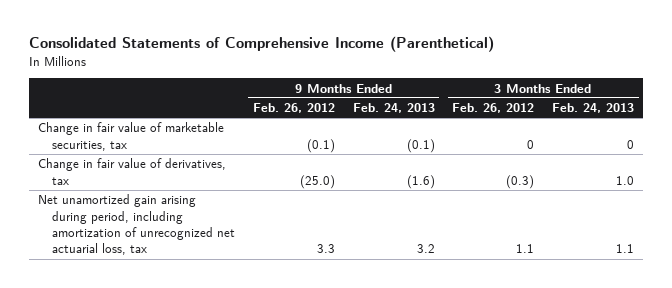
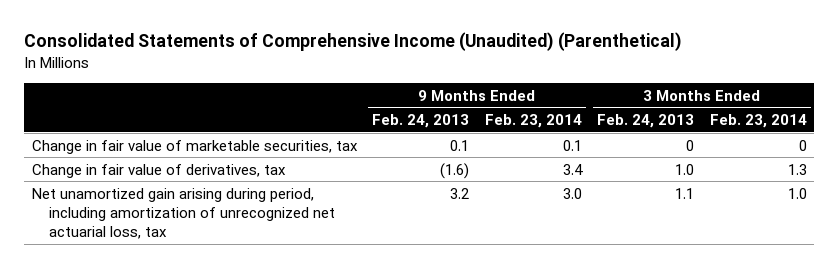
- Consolidated Statements of Comprehensive Income (Parenthetical)
+ Consolidated Statements of Comprehensive Income (Unaudited) (Parenthetical)
- | 9 Months Ended Feb. 26, 2012 | 9 Months Ended Feb. 24, 2013 | 3 Months Ended Feb. 26, 2012 | 3 Months Ended Feb. 24, 2013
+ | 9 Months Ended Feb. 24, 2013 | 9 Months Ended Feb. 23, 2014 | 3 Months Ended Feb. 24, 2013 | 3 Months Ended Feb. 23, 2014
- Change in fair value of marketable securities, tax | (0.1) | (0.1) | 0 | 0
+ Change in fair value of marketable securities, tax | 0.1 | 0.1 | 0 | 0

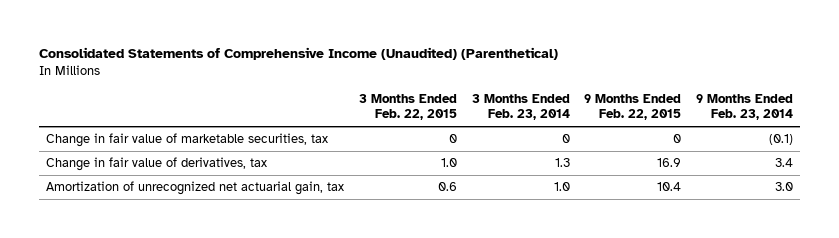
- | 9 Months Ended Feb. 24, 2013 | 9 Months Ended Feb. 23, 2014 | 3 Months Ended Feb. 24, 2013 | 3 Months Ended Feb. 23, 2014
+ | 3 Months Ended Feb. 22, 2015 | 3 Months Ended Feb. 23, 2014 | 9 Months Ended Feb. 22, 2015 | 9 Months Ended Feb. 23, 2014
- Change in fair value of marketable securities, tax | 0.1 | 0.1 | 0 | 0
+ Change in fair value of marketable securities, tax | 0 | 0 | 0 | (0.1)
- Net unamortized gain arising during period, including amortization of unrecognized net actuarial loss, tax | 3.2 | 3.0 | 1.1 | 1.0
+ Amortization of unrecognized net actuarial gain, tax | 0.6 | 1.0 | 10.4 | 3.0

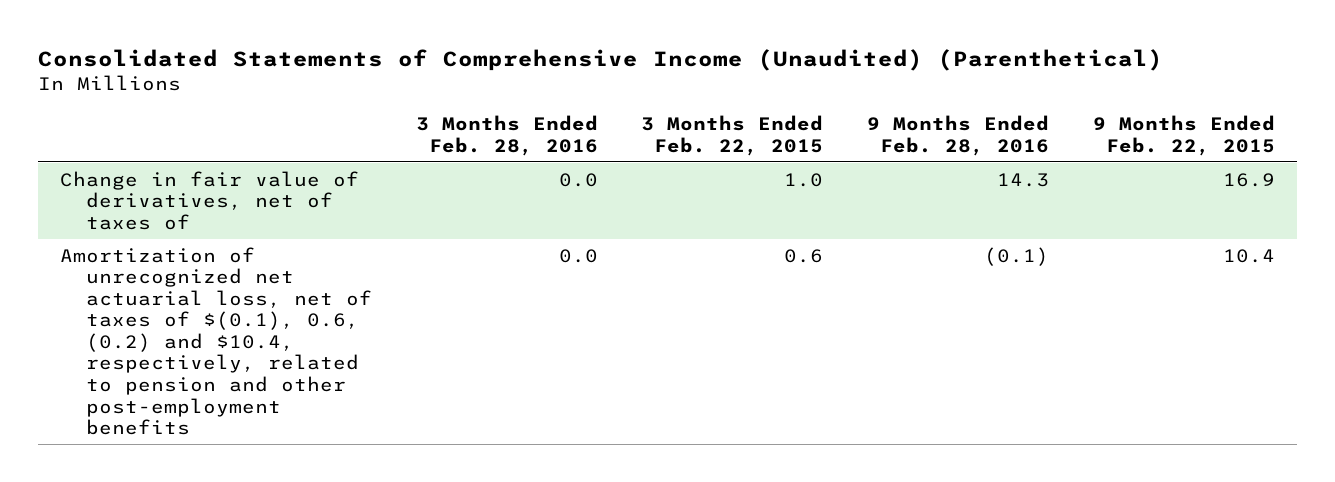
- | 3 Months Ended Feb. 22, 2015 | 3 Months Ended Feb. 23, 2014 | 9 Months Ended Feb. 22, 2015 | 9 Months Ended Feb. 23, 2014
+ | 3 Months Ended Feb. 28, 2016 | 3 Months Ended Feb. 22, 2015 | 9 Months Ended Feb. 28, 2016 | 9 Months Ended Feb. 22, 2015
- Change in fair value of marketable securities, tax | 0 | 0 | 0 | (0.1)
- Change in fair value of derivatives, tax | 1.0 | 1.3 | 16.9 | 3.4
- Amortization of unrecognized net actuarial gain, tax | 0.6 | 1.0 | 10.4 | 3.0
+ Change in fair value of derivatives, net of taxes of | 0.0 | 1.0 | 14.3 | 16.9
+ Amortization of unrecognized net actuarial loss, net of taxes of $(0.1), 0.6, (0.2) and $10.4, respectively, related to pension and other post-employment benefits | 0.0 | 0.6 | (0.1) | 10.4

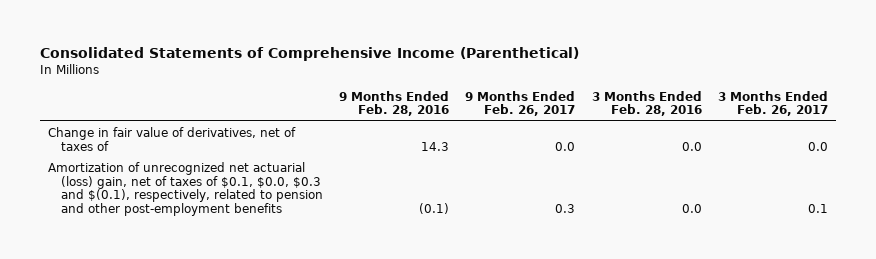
- Consolidated Statements of Comprehensive Income (Unaudited) (Parenthetical)
+ Consolidated Statements of Comprehensive Income (Parenthetical)
- | 3 Months Ended Feb. 28, 2016 | 3 Months Ended Feb. 22, 2015 | 9 Months Ended Feb. 28, 2016 | 9 Months Ended Feb. 22, 2015
+ | 9 Months Ended Feb. 28, 2016 | 9 Months Ended Feb. 26, 2017 | 3 Months Ended Feb. 28, 2016 | 3 Months Ended Feb. 26, 2017
- Amortization of unrecognized net actuarial loss, net of taxes of $(0.1), 0.6, (0.2) and $10.4, respectively, related to pension and other post-employment benefits | 0.0 | 0.6 | (0.1) | 10.4
+ Amortization of unrecognized net actuarial (loss) gain, net of taxes of $0.1, $0.0, $0.3 and $(0.1), respectively, related to pension and other post-employment benefits | (0.1) | 0.3 | 0.0 | 0.1

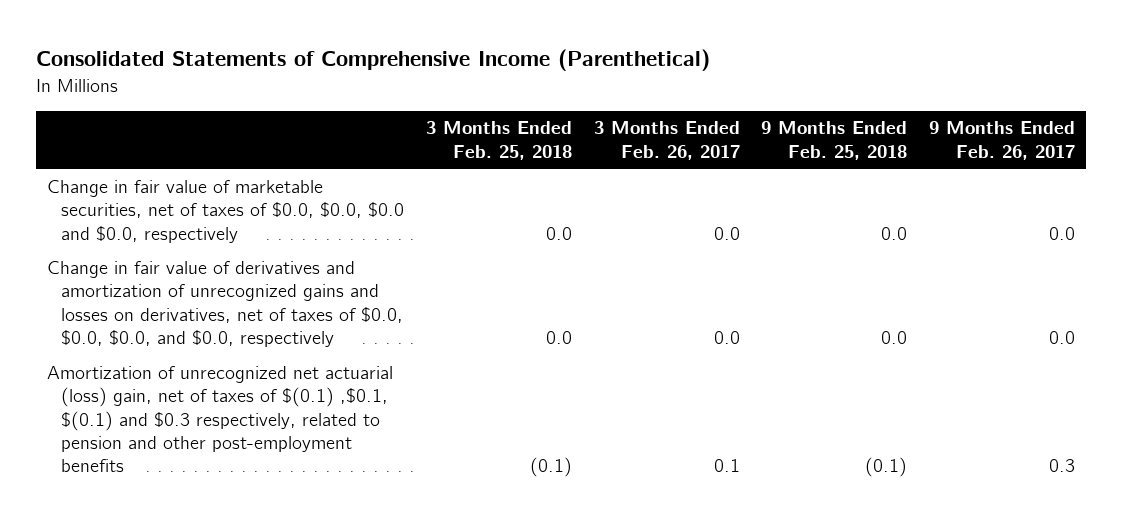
- | 9 Months Ended Feb. 28, 2016 | 9 Months Ended Feb. 26, 2017 | 3 Months Ended Feb. 28, 2016 | 3 Months Ended Feb. 26, 2017
+ | 3 Months Ended Feb. 25, 2018 | 3 Months Ended Feb. 26, 2017 | 9 Months Ended Feb. 25, 2018 | 9 Months Ended Feb. 26, 2017
- Change in fair value of derivatives, net of taxes of | 14.3 | 0.0 | 0.0 | 0.0
- Amortization of unrecognized net actuarial (loss) gain, net of taxes of $0.1, $0.0, $0.3 and $(0.1), respectively, related to pension and other post-employment benefits | (0.1) | 0.3 | 0.0 | 0.1
+ Change in fair value of marketable securities, net of taxes of $0.0, $0.0, $0.0 and $0.0, respectively | 0.0 | 0.0 | 0.0 | 0.0
+ Change in fair value of derivatives and amortization of unrecognized gains and losses on derivatives, net of taxes of $0.0, $0.0, $0.0, and $0.0, respectively | 0.0 | 0.0 | 0.0 | 0.0
+ Amortization of unrecognized net actuarial (loss) gain, net of taxes of $(0.1) ,$0.1, $(0.1) and $0.3 respectively, related to pension and other post-employment benefits | (0.1) | 0.1 | (0.1) | 0.3

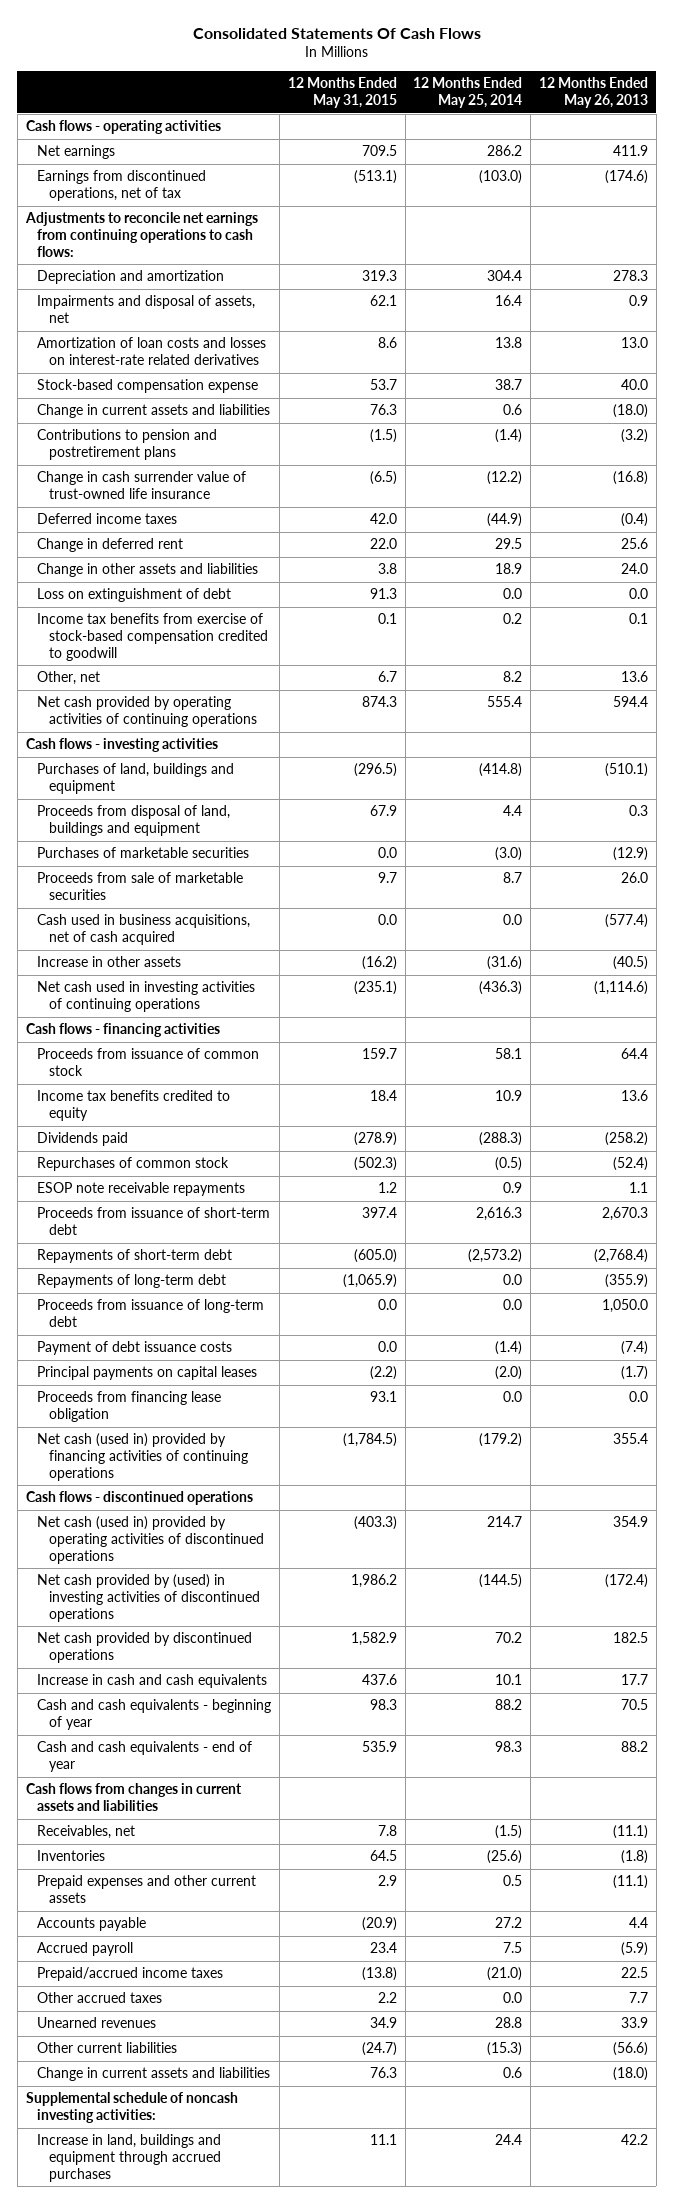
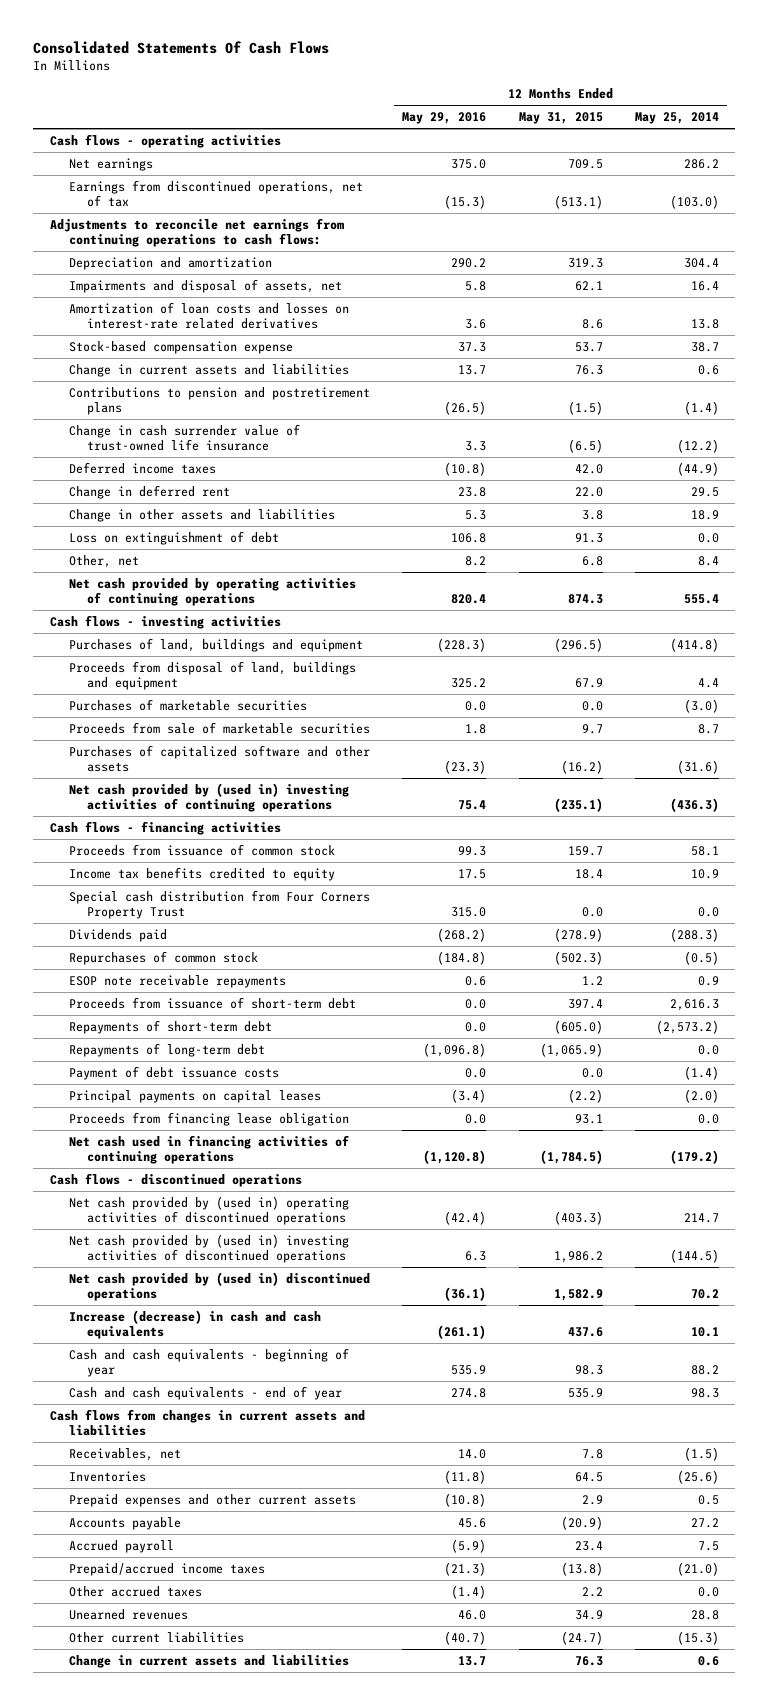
- | 12 Months Ended May 31, 2015 | 12 Months Ended May 25, 2014 | 12 Months Ended May 26, 2013
+ | 12 Months Ended May 29, 2016 | 12 Months Ended May 31, 2015 | 12 Months Ended May 25, 2014
- Income tax benefits from exercise of stock-based compensation credited to goodwill | 0.1 | 0.2 | 0.1
- Other, net | 6.7 | 8.2 | 13.6
+ Other, net | 8.2 | 6.8 | 8.4
- Cash used in business acquisitions, net of cash acquired | 0.0 | 0.0 | (577.4)
- Increase in other assets | (16.2) | (31.6) | (40.5)
- Net cash used in investing activities of continuing operations | (235.1) | (436.3) | (1,114.6)
+ Purchases of capitalized software and other assets | (23.3) | (16.2) | (31.6)
+ Net cash provided by (used in) investing activities of continuing operations | 75.4 | (235.1) | (436.3)
+ Special cash distribution from Four Corners Property Trust | 315.0 | 0.0 | 0.0
- Proceeds from issuance of long-term debt | 0.0 | 0.0 | 1,050.0
- Net cash (used in) provided by financing activities of continuing operations | (1,784.5) | (179.2) | 355.4
+ Net cash used in financing activities of continuing operations | (1,120.8) | (1,784.5) | (179.2)
- Net cash (used in) provided by operating activities of discontinued operations | (403.3) | 214.7 | 354.9
- Net cash provided by (used) in investing activities of discontinued operations | 1,986.2 | (144.5) | (172.4)
- Net cash provided by discontinued operations | 1,582.9 | 70.2 | 182.5
- Increase in cash and cash equivalents | 437.6 | 10.1 | 17.7
+ Net cash provided by (used in) operating activities of discontinued operations | (42.4) | (403.3) | 214.7
+ Net cash provided by (used in) investing activities of discontinued operations | 6.3 | 1,986.2 | (144.5)
+ Net cash provided by (used in) discontinued operations | (36.1) | 1,582.9 | 70.2
+ Increase (decrease) in cash and cash equivalents | (261.1) | 437.6 | 10.1
- Supplemental schedule of noncash investing activities:
- Increase in land, buildings and equipment through accrued purchases | 11.1 | 24.4 | 42.2

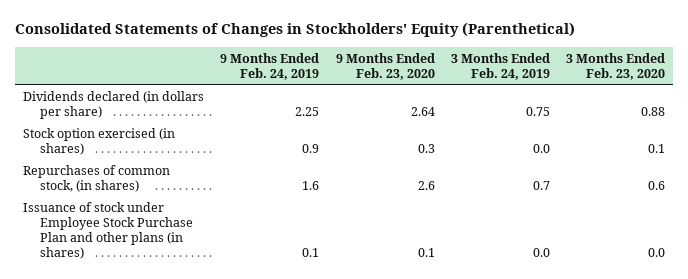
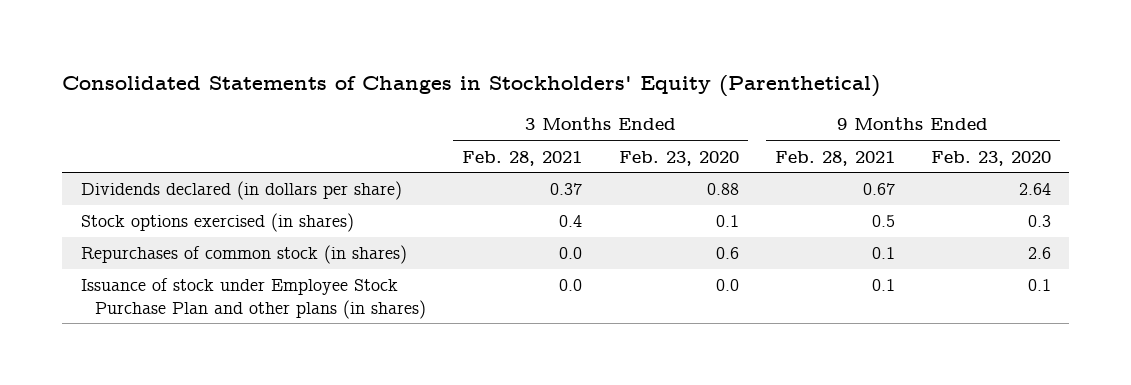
- | 9 Months Ended Feb. 24, 2019 | 9 Months Ended Feb. 23, 2020 | 3 Months Ended Feb. 24, 2019 | 3 Months Ended Feb. 23, 2020
+ | 3 Months Ended Feb. 28, 2021 | 3 Months Ended Feb. 23, 2020 | 9 Months Ended Feb. 28, 2021 | 9 Months Ended Feb. 23, 2020
- Stock option exercised (in shares) | 0.9 | 0.3 | 0.0 | 0.1
- Repurchases of common stock, (in shares) | 1.6 | 2.6 | 0.7 | 0.6
+ Stock options exercised (in shares) | 0.4 | 0.1 | 0.5 | 0.3
+ Repurchases of common stock (in shares) | 0.0 | 0.6 | 0.1 | 2.6

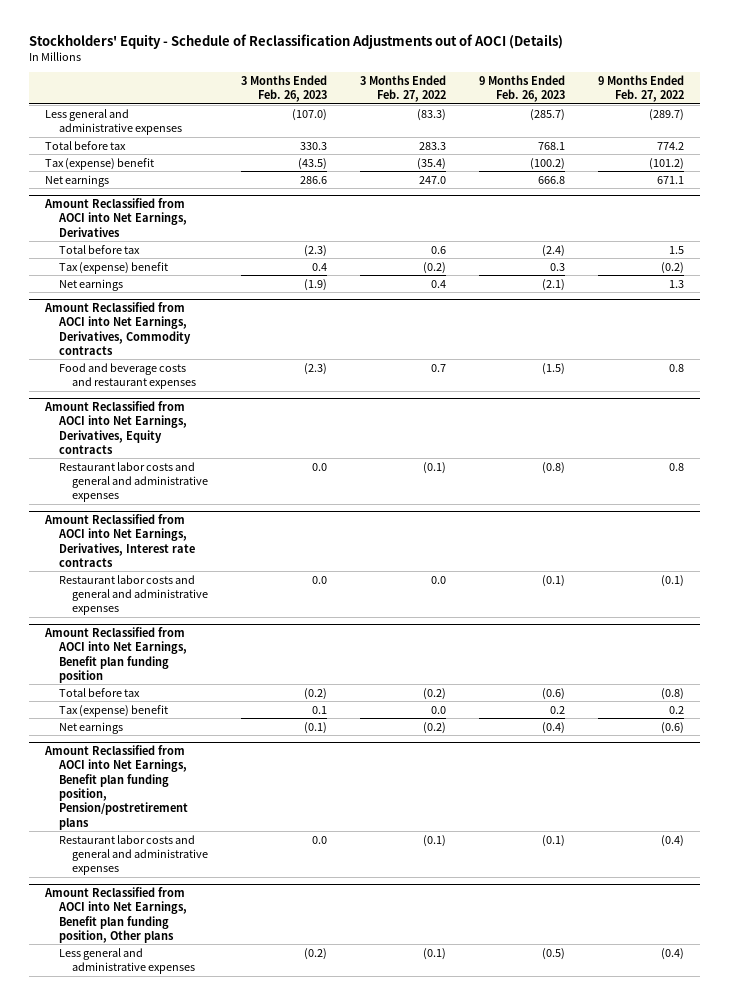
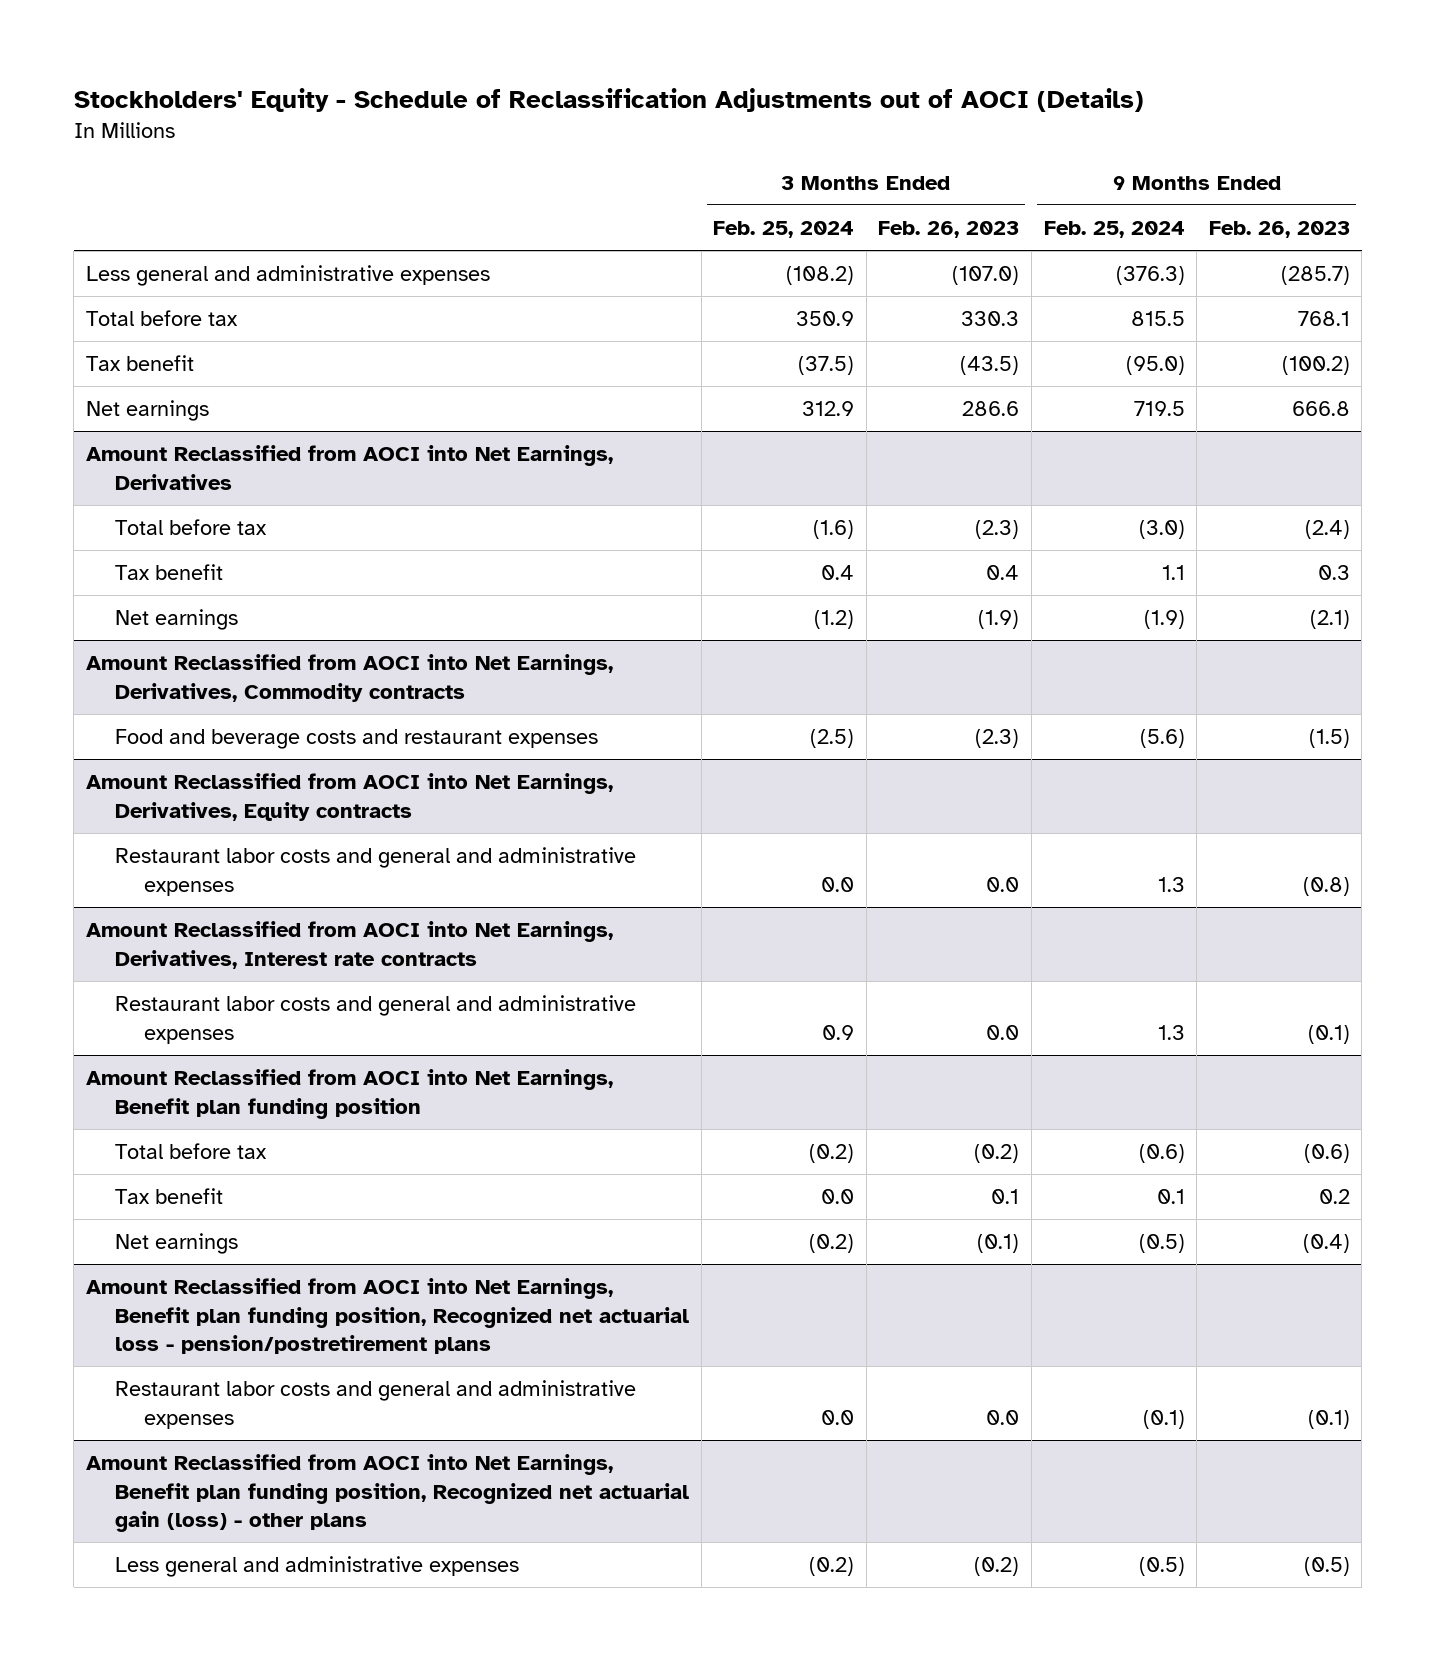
- | 3 Months Ended Feb. 26, 2023 | 3 Months Ended Feb. 27, 2022 | 9 Months Ended Feb. 26, 2023 | 9 Months Ended Feb. 27, 2022
+ | 3 Months Ended Feb. 25, 2024 | 3 Months Ended Feb. 26, 2023 | 9 Months Ended Feb. 25, 2024 | 9 Months Ended Feb. 26, 2023
- Tax (expense) benefit | (43.5) | (35.4) | (100.2) | (101.2)
+ Tax benefit | (37.5) | (43.5) | (95.0) | (100.2)
@ Amount Reclassified from AOCI into Net Earnings, Derivatives
- Tax (expense) benefit | 0.4 | (0.2) | 0.3 | (0.2)
+ Tax benefit | 0.4 | 0.4 | 1.1 | 0.3
@ Amount Reclassified from AOCI into Net Earnings, Benefit plan funding position
- Tax (expense) benefit | 0.1 | 0.0 | 0.2 | 0.2
+ Tax benefit | 0.0 | 0.1 | 0.1 | 0.2
- Amount Reclassified from AOCI into Net Earnings, Benefit plan funding position, Pension/postretirement plans
+ Amount Reclassified from AOCI into Net Earnings, Benefit plan funding position, Recognized net actuarial loss - pension/postretirement plans
- Amount Reclassified from AOCI into Net Earnings, Benefit plan funding position, Other plans
+ Amount Reclassified from AOCI into Net Earnings, Benefit plan funding position, Recognized net actuarial gain (loss) - other plans

